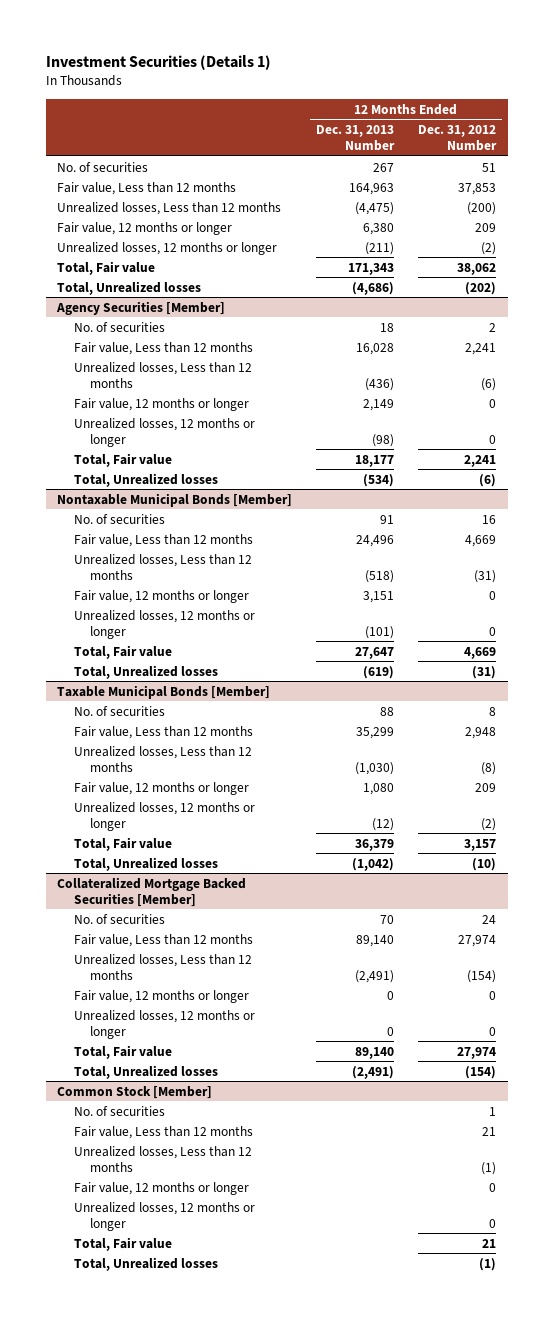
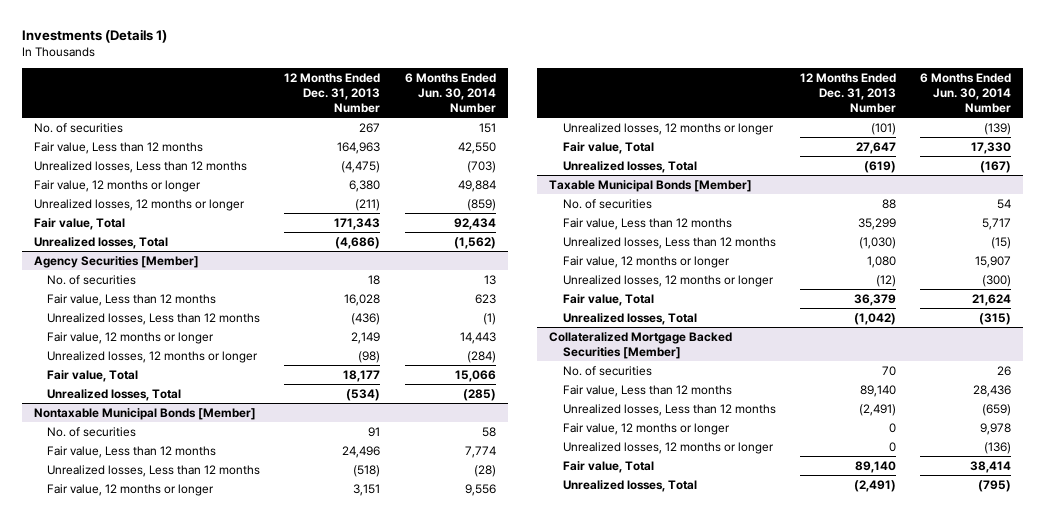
- Investment Securities (Details 1)
+ Investments (Details 1)
- | 12 Months Ended Dec. 31, 2013 Number | 12 Months Ended Dec. 31, 2012 Number
+ | 12 Months Ended Dec. 31, 2013 Number | 6 Months Ended Jun. 30, 2014 Number
- Total, Fair value | 171,343 | 38,062
- Total, Unrealized losses | (4,686) | (202)
+ Fair value, Total | 171,343 | 92,434
+ Unrealized losses, Total | (4,686) | (1,562)
@ Agency Securities [Member]
- Total, Fair value | 18,177 | 2,241
- Total, Unrealized losses | (534) | (6)
+ Fair value, Total | 18,177 | 15,066
+ Unrealized losses, Total | (534) | (285)
@ Nontaxable Municipal Bonds [Member]
- Total, Fair value | 27,647 | 4,669
- Total, Unrealized losses | (619) | (31)
+ Fair value, Total | 27,647 | 17,330
+ Unrealized losses, Total | (619) | (167)
@ Taxable Municipal Bonds [Member]
- Total, Fair value | 36,379 | 3,157
- Total, Unrealized losses | (1,042) | (10)
+ Fair value, Total | 36,379 | 21,624
+ Unrealized losses, Total | (1,042) | (315)
@ Collateralized Mortgage Backed Securities [Member]
- Total, Fair value | 89,140 | 27,974
- Total, Unrealized losses | (2,491) | (154)
- Common Stock [Member]
- No. of securities | | 1
- Fair value, Less than 12 months | | 21
- Unrealized losses, Less than 12 months | | (1)
- Fair value, 12 months or longer | | 0
- Unrealized losses, 12 months or longer | | 0
- Total, Fair value | | 21
- Total, Unrealized losses | | (1)
@ Collateralized Mortgage Backed Securities [Member]
+ Fair value, Total | 89,140 | 38,414
+ Unrealized losses, Total | (2,491) | (795)

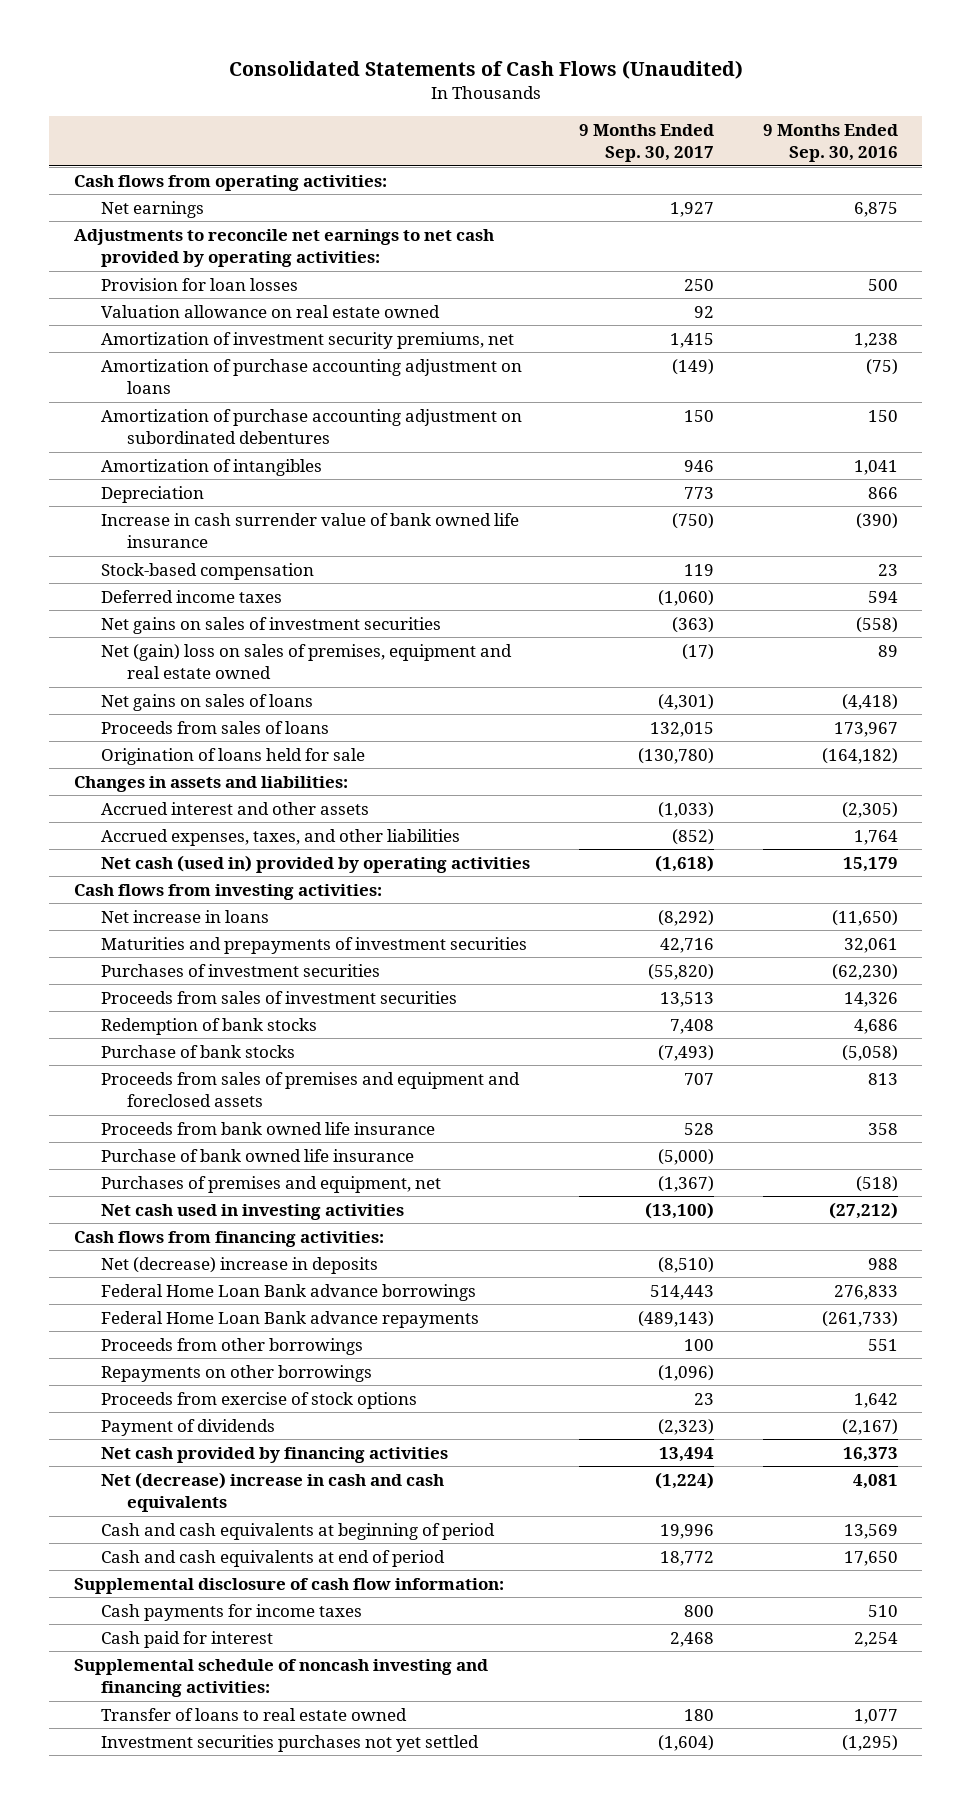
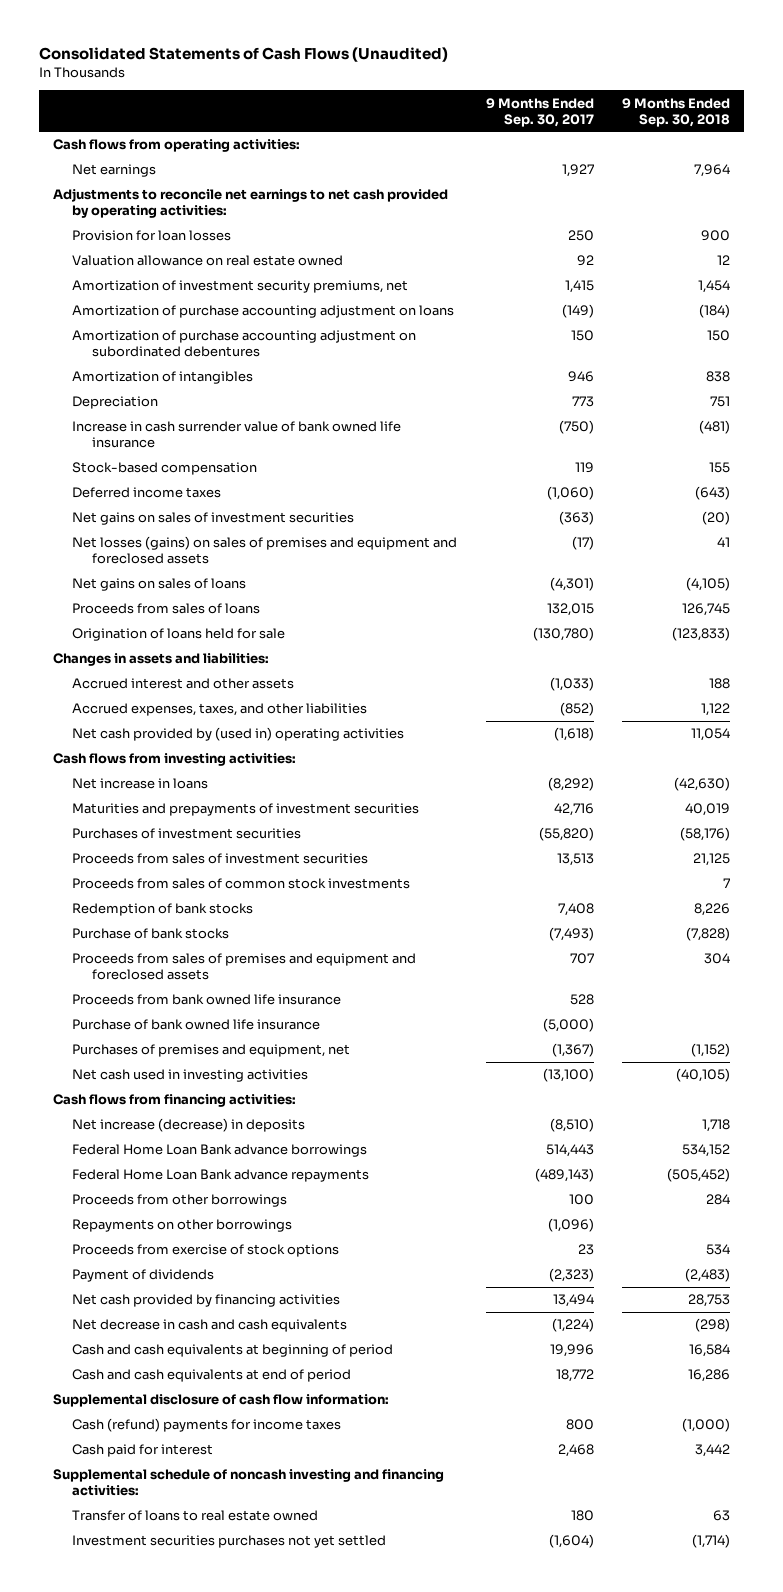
- | 9 Months Ended Sep. 30, 2017 | 9 Months Ended Sep. 30, 2016
+ | 9 Months Ended Sep. 30, 2017 | 9 Months Ended Sep. 30, 2018
- Net (gain) loss on sales of premises, equipment and real estate owned | (17) | 89
+ Net losses (gains) on sales of premises and equipment and foreclosed assets | (17) | 41
- Net cash (used in) provided by operating activities | (1,618) | 15,179
+ Net cash provided by (used in) operating activities | (1,618) | 11,054
+ Proceeds from sales of common stock investments | | 7
- Net (decrease) increase in deposits | (8,510) | 988
+ Net increase (decrease) in deposits | (8,510) | 1,718
- Net (decrease) increase in cash and cash equivalents | (1,224) | 4,081
+ Net decrease in cash and cash equivalents | (1,224) | (298)
- Cash payments for income taxes | 800 | 510
+ Cash (refund) payments for income taxes | 800 | (1,000)

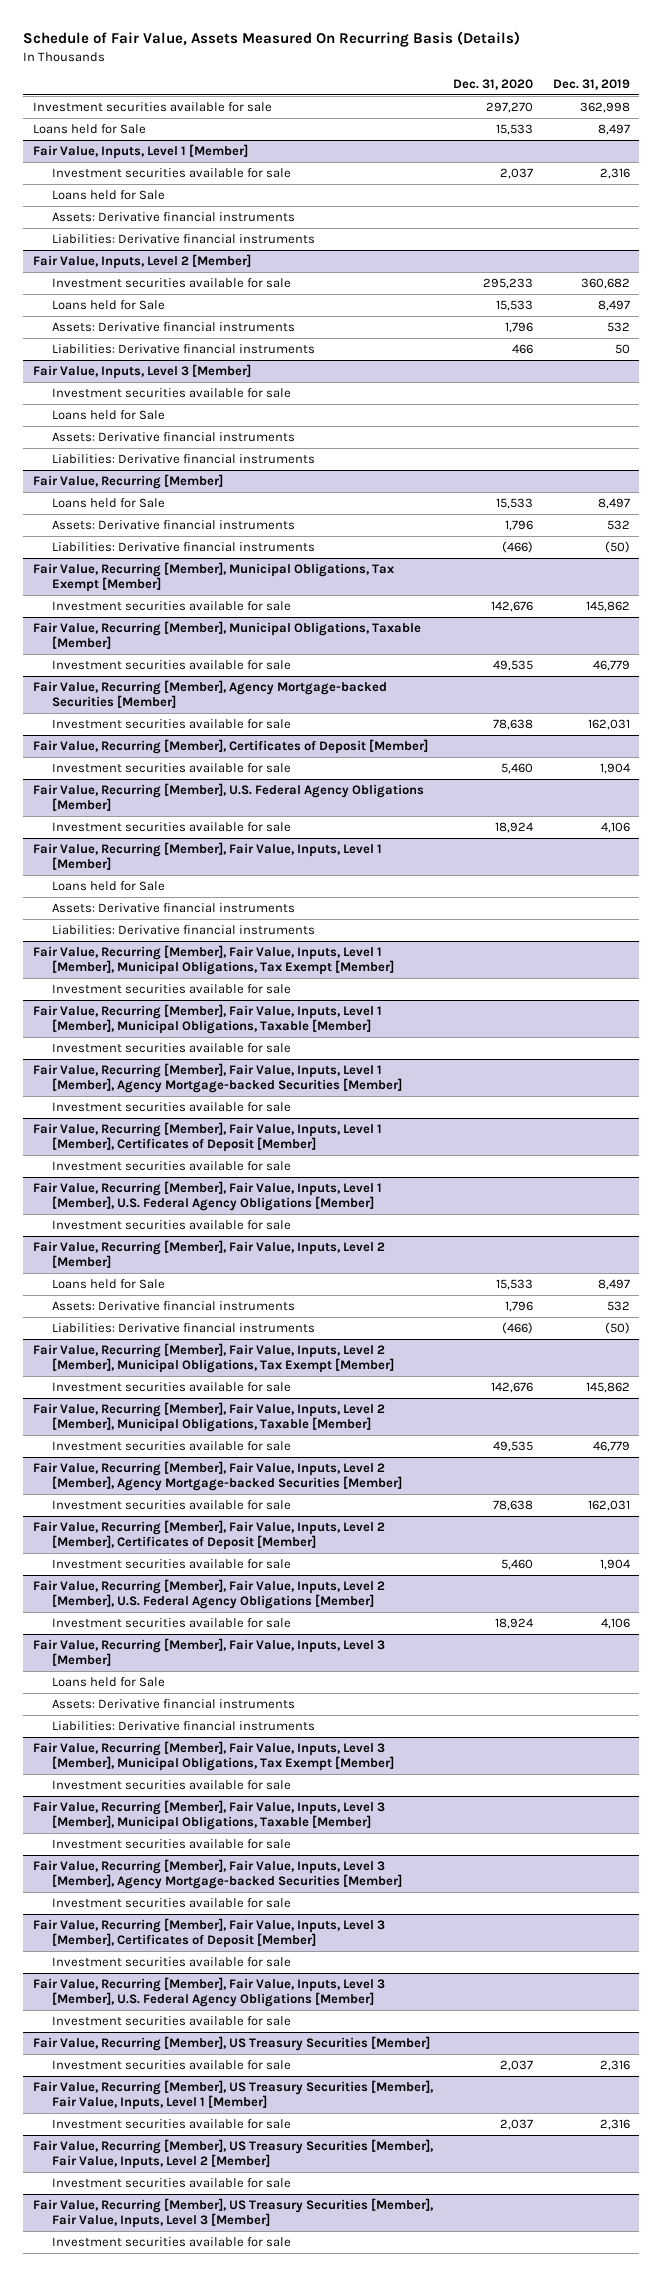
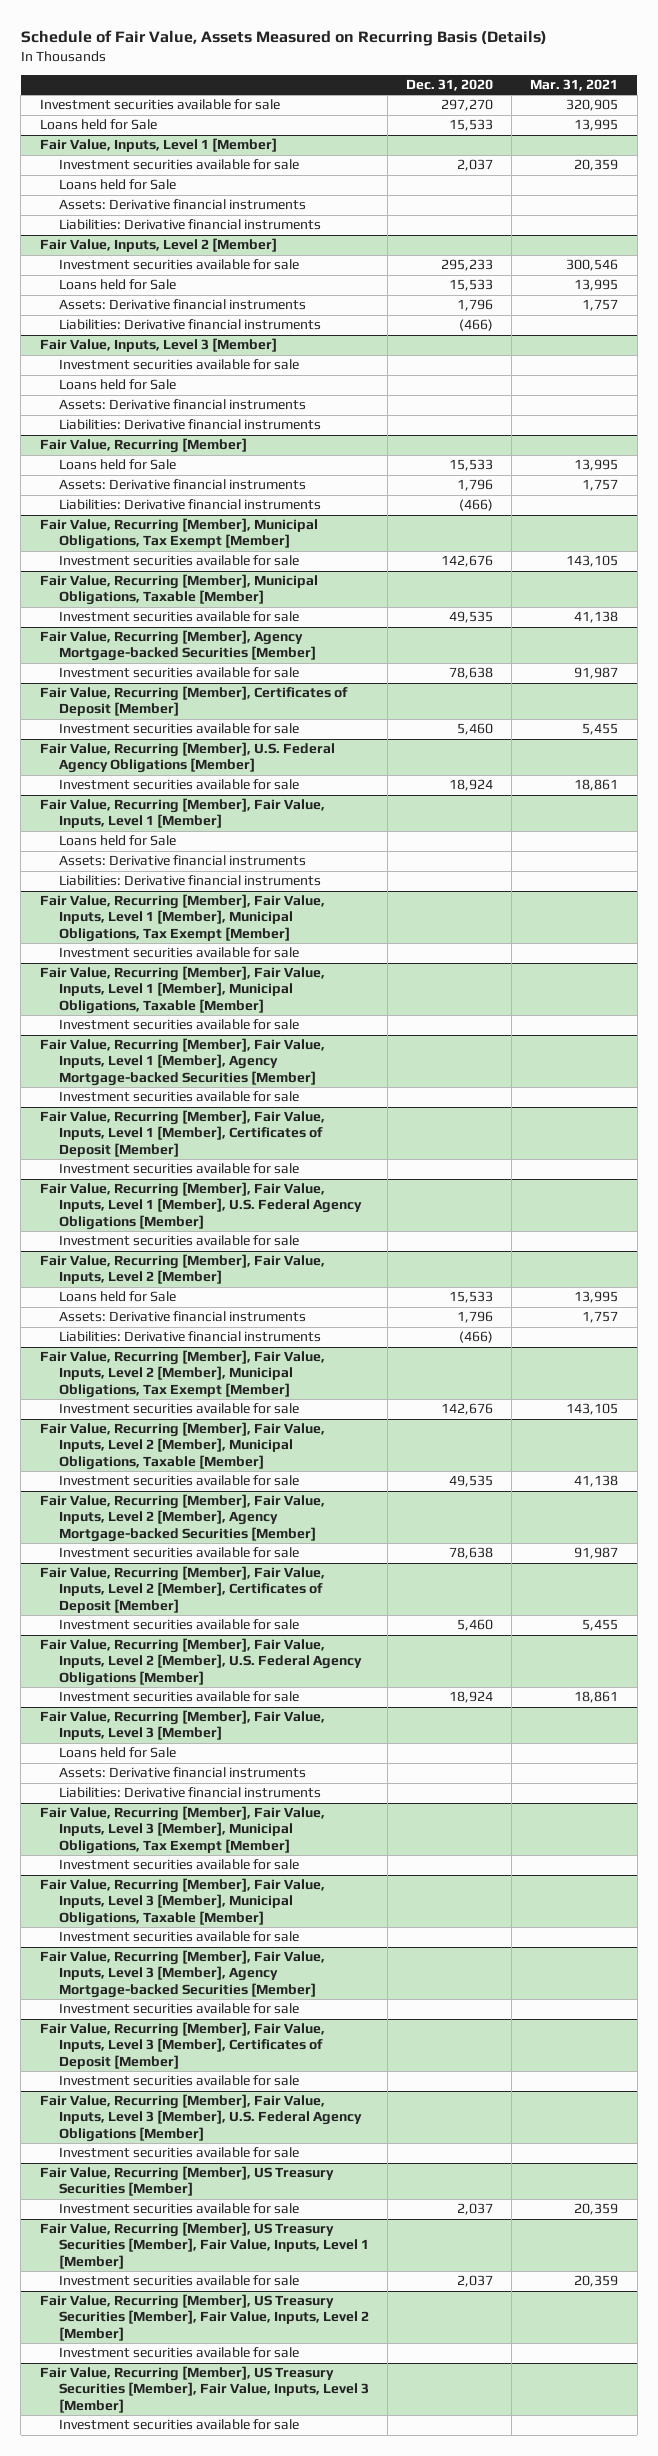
- Schedule of Fair Value, Assets Measured On Recurring Basis (Details)
+ Schedule of Fair Value, Assets Measured on Recurring Basis (Details)
- | Dec. 31, 2020 | Dec. 31, 2019
+ | Dec. 31, 2020 | Mar. 31, 2021
@ Fair Value, Inputs, Level 2 [Member]
- Liabilities: Derivative financial instruments | 466 | 50
+ Liabilities: Derivative financial instruments | (466) |

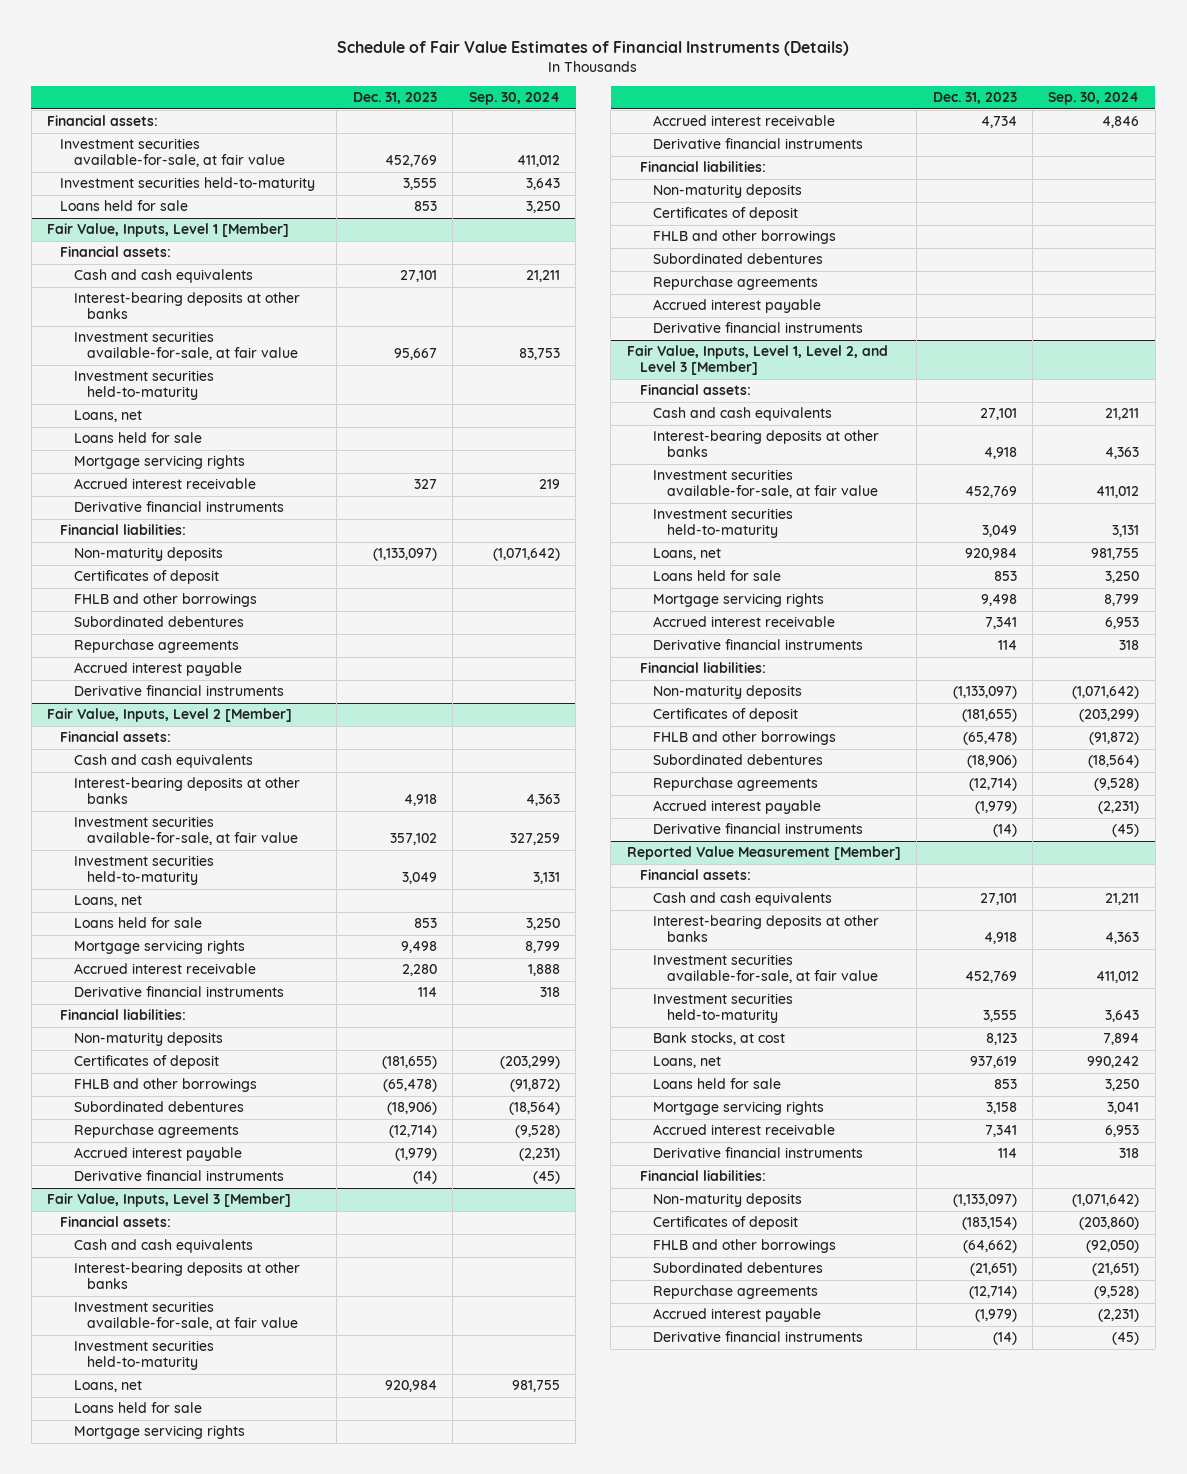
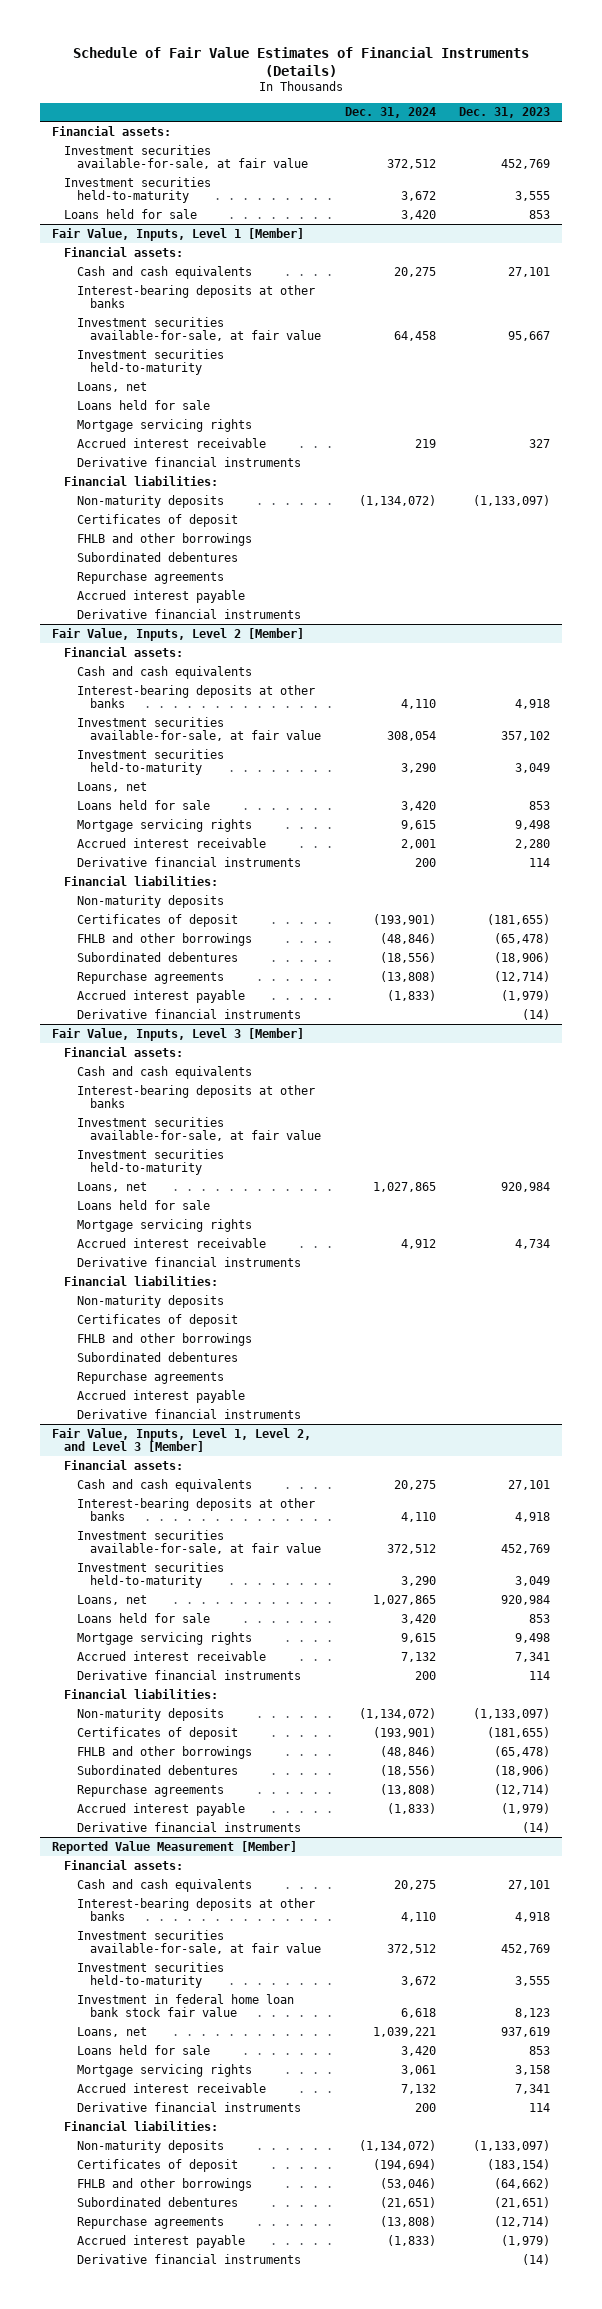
- | Dec. 31, 2023 | Sep. 30, 2024
+ | Dec. 31, 2024 | Dec. 31, 2023
@ Reported Value Measurement [Member]
- Bank stocks, at cost | 8,123 | 7,894
+ Investment in federal home loan bank stock fair value | 6,618 | 8,123

